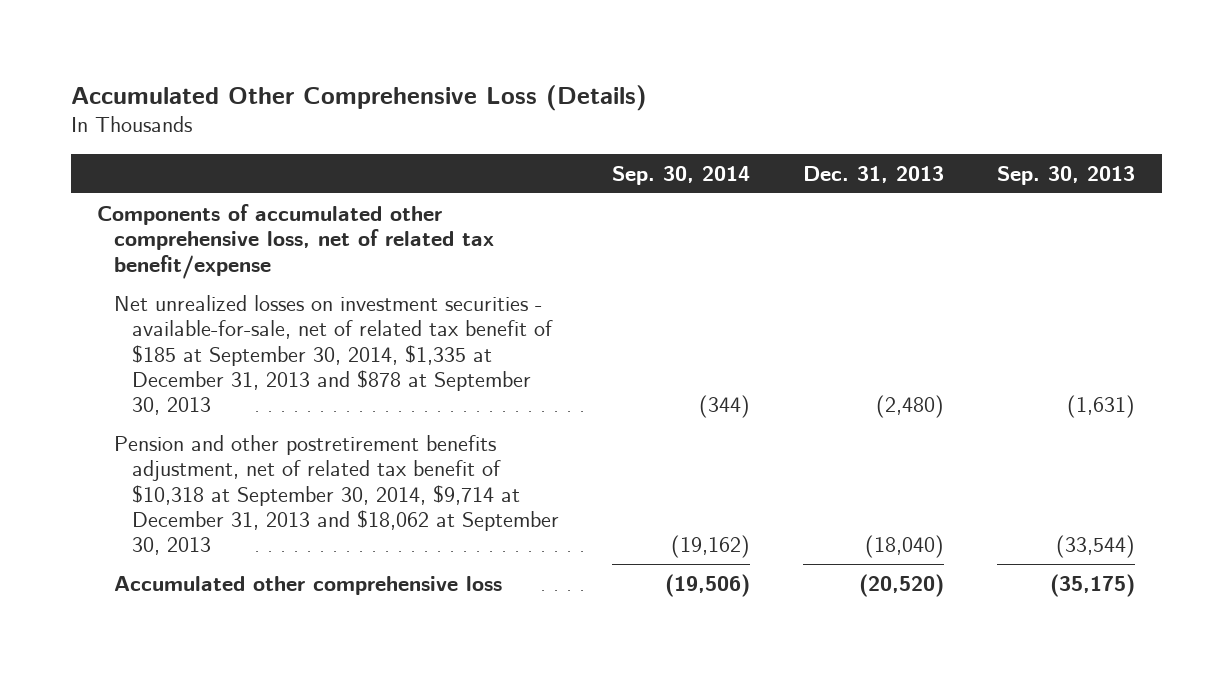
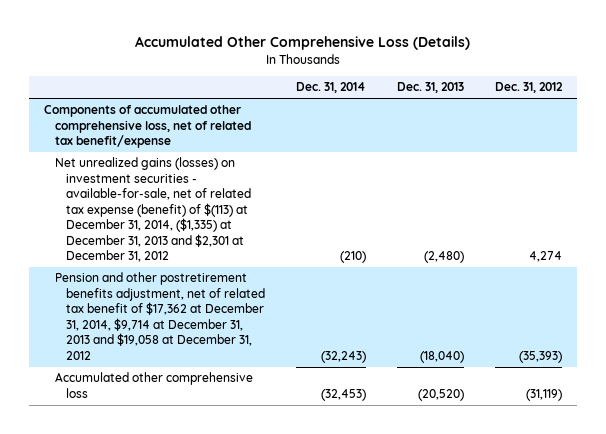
- | Sep. 30, 2014 | Dec. 31, 2013 | Sep. 30, 2013
+ | Dec. 31, 2014 | Dec. 31, 2013 | Dec. 31, 2012
- Net unrealized losses on investment securities - available-for-sale, net of related tax benefit of $185 at September 30, 2014, $1,335 at December 31, 2013 and $878 at September 30, 2013 | (344) | (2,480) | (1,631)
- Pension and other postretirement benefits adjustment, net of related tax benefit of $10,318 at September 30, 2014, $9,714 at December 31, 2013 and $18,062 at September 30, 2013 | (19,162) | (18,040) | (33,544)
+ Net unrealized gains (losses) on investment securities - available-for-sale, net of related tax expense (benefit) of $(113) at December 31, 2014, ($1,335) at December 31, 2013 and $2,301 at December 31, 2012 | (210) | (2,480) | 4,274
+ Pension and other postretirement benefits adjustment, net of related tax benefit of $17,362 at December 31, 2014, $9,714 at December 31, 2013 and $19,058 at December 31, 2012 | (32,243) | (18,040) | (35,393)

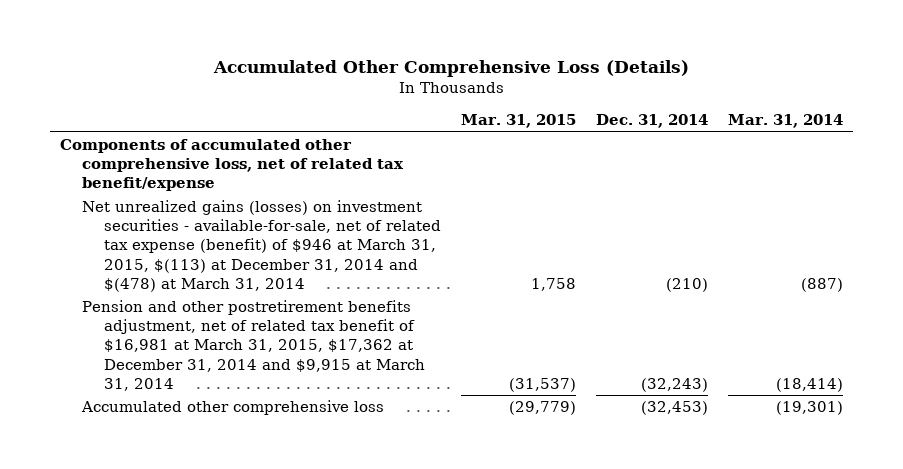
- | Dec. 31, 2014 | Dec. 31, 2013 | Dec. 31, 2012
+ | Mar. 31, 2015 | Dec. 31, 2014 | Mar. 31, 2014
- Net unrealized gains (losses) on investment securities - available-for-sale, net of related tax expense (benefit) of $(113) at December 31, 2014, ($1,335) at December 31, 2013 and $2,301 at December 31, 2012 | (210) | (2,480) | 4,274
- Pension and other postretirement benefits adjustment, net of related tax benefit of $17,362 at December 31, 2014, $9,714 at December 31, 2013 and $19,058 at December 31, 2012 | (32,243) | (18,040) | (35,393)
+ Net unrealized gains (losses) on investment securities - available-for-sale, net of related tax expense (benefit) of $946 at March 31, 2015, $(113) at December 31, 2014 and $(478) at March 31, 2014 | 1,758 | (210) | (887)
+ Pension and other postretirement benefits adjustment, net of related tax benefit of $16,981 at March 31, 2015, $17,362 at December 31, 2014 and $9,915 at March 31, 2014 | (31,537) | (32,243) | (18,414)

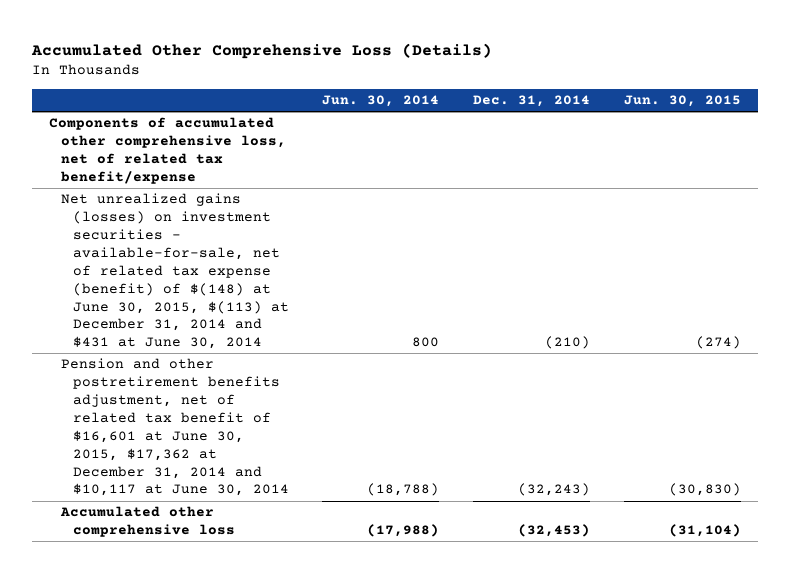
- | Mar. 31, 2015 | Dec. 31, 2014 | Mar. 31, 2014
+ | Jun. 30, 2014 | Dec. 31, 2014 | Jun. 30, 2015
- Net unrealized gains (losses) on investment securities - available-for-sale, net of related tax expense (benefit) of $946 at March 31, 2015, $(113) at December 31, 2014 and $(478) at March 31, 2014 | 1,758 | (210) | (887)
- Pension and other postretirement benefits adjustment, net of related tax benefit of $16,981 at March 31, 2015, $17,362 at December 31, 2014 and $9,915 at March 31, 2014 | (31,537) | (32,243) | (18,414)
+ Net unrealized gains (losses) on investment securities - available-for-sale, net of related tax expense (benefit) of $(148) at June 30, 2015, $(113) at December 31, 2014 and $431 at June 30, 2014 | 800 | (210) | (274)
+ Pension and other postretirement benefits adjustment, net of related tax benefit of $16,601 at June 30, 2015, $17,362 at December 31, 2014 and $10,117 at June 30, 2014 | (18,788) | (32,243) | (30,830)

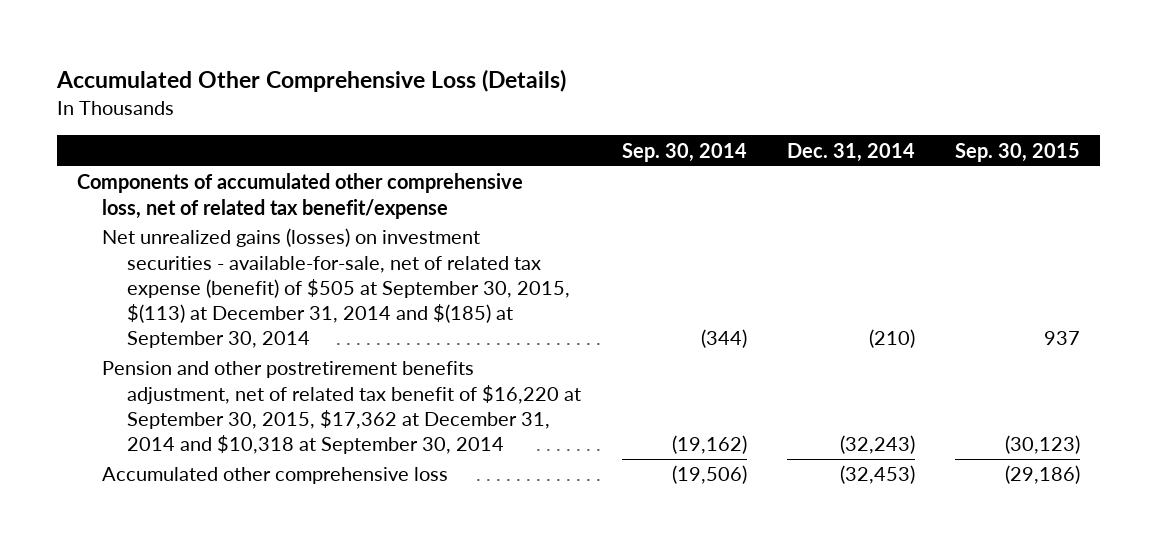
- | Jun. 30, 2014 | Dec. 31, 2014 | Jun. 30, 2015
+ | Sep. 30, 2014 | Dec. 31, 2014 | Sep. 30, 2015
- Net unrealized gains (losses) on investment securities - available-for-sale, net of related tax expense (benefit) of $(148) at June 30, 2015, $(113) at December 31, 2014 and $431 at June 30, 2014 | 800 | (210) | (274)
- Pension and other postretirement benefits adjustment, net of related tax benefit of $16,601 at June 30, 2015, $17,362 at December 31, 2014 and $10,117 at June 30, 2014 | (18,788) | (32,243) | (30,830)
+ Net unrealized gains (losses) on investment securities - available-for-sale, net of related tax expense (benefit) of $505 at September 30, 2015, $(113) at December 31, 2014 and $(185) at September 30, 2014 | (344) | (210) | 937
+ Pension and other postretirement benefits adjustment, net of related tax benefit of $16,220 at September 30, 2015, $17,362 at December 31, 2014 and $10,318 at September 30, 2014 | (19,162) | (32,243) | (30,123)

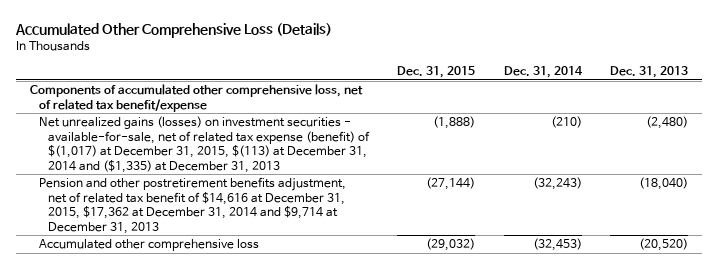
- | Sep. 30, 2014 | Dec. 31, 2014 | Sep. 30, 2015
+ | Dec. 31, 2015 | Dec. 31, 2014 | Dec. 31, 2013
- Net unrealized gains (losses) on investment securities - available-for-sale, net of related tax expense (benefit) of $505 at September 30, 2015, $(113) at December 31, 2014 and $(185) at September 30, 2014 | (344) | (210) | 937
- Pension and other postretirement benefits adjustment, net of related tax benefit of $16,220 at September 30, 2015, $17,362 at December 31, 2014 and $10,318 at September 30, 2014 | (19,162) | (32,243) | (30,123)
+ Net unrealized gains (losses) on investment securities - available-for-sale, net of related tax expense (benefit) of $(1,017) at December 31, 2015, $(113) at December 31, 2014 and ($1,335) at December 31, 2013 | (1,888) | (210) | (2,480)
+ Pension and other postretirement benefits adjustment, net of related tax benefit of $14,616 at December 31, 2015, $17,362 at December 31, 2014 and $9,714 at December 31, 2013 | (27,144) | (32,243) | (18,040)

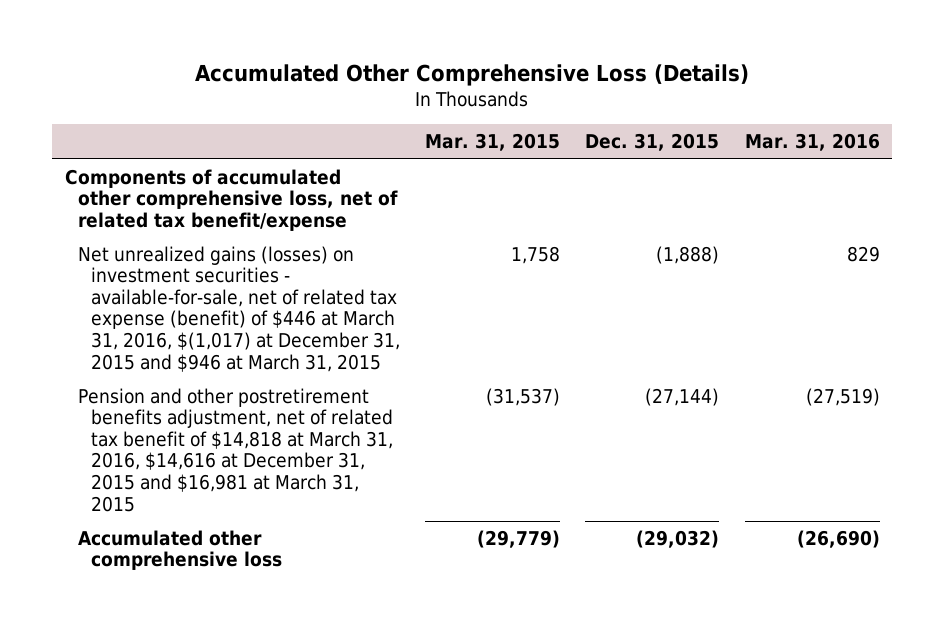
- | Dec. 31, 2015 | Dec. 31, 2014 | Dec. 31, 2013
+ | Mar. 31, 2015 | Dec. 31, 2015 | Mar. 31, 2016
- Net unrealized gains (losses) on investment securities - available-for-sale, net of related tax expense (benefit) of $(1,017) at December 31, 2015, $(113) at December 31, 2014 and ($1,335) at December 31, 2013 | (1,888) | (210) | (2,480)
- Pension and other postretirement benefits adjustment, net of related tax benefit of $14,616 at December 31, 2015, $17,362 at December 31, 2014 and $9,714 at December 31, 2013 | (27,144) | (32,243) | (18,040)
+ Net unrealized gains (losses) on investment securities - available-for-sale, net of related tax expense (benefit) of $446 at March 31, 2016, $(1,017) at December 31, 2015 and $946 at March 31, 2015 | 1,758 | (1,888) | 829
+ Pension and other postretirement benefits adjustment, net of related tax benefit of $14,818 at March 31, 2016, $14,616 at December 31, 2015 and $16,981 at March 31, 2015 | (31,537) | (27,144) | (27,519)

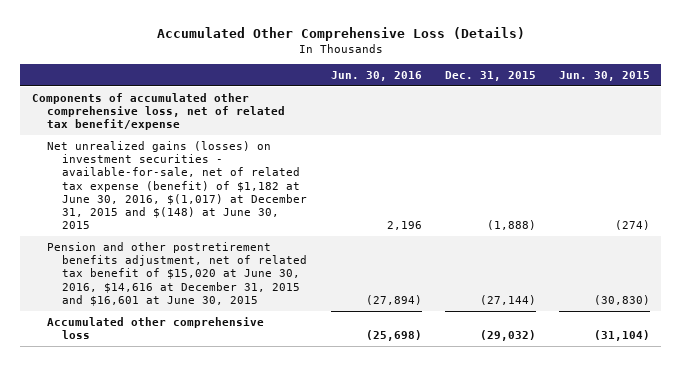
- | Mar. 31, 2015 | Dec. 31, 2015 | Mar. 31, 2016
+ | Jun. 30, 2016 | Dec. 31, 2015 | Jun. 30, 2015
- Net unrealized gains (losses) on investment securities - available-for-sale, net of related tax expense (benefit) of $446 at March 31, 2016, $(1,017) at December 31, 2015 and $946 at March 31, 2015 | 1,758 | (1,888) | 829
- Pension and other postretirement benefits adjustment, net of related tax benefit of $14,818 at March 31, 2016, $14,616 at December 31, 2015 and $16,981 at March 31, 2015 | (31,537) | (27,144) | (27,519)
+ Net unrealized gains (losses) on investment securities - available-for-sale, net of related tax expense (benefit) of $1,182 at June 30, 2016, $(1,017) at December 31, 2015 and $(148) at June 30, 2015 | 2,196 | (1,888) | (274)
+ Pension and other postretirement benefits adjustment, net of related tax benefit of $15,020 at June 30, 2016, $14,616 at December 31, 2015 and $16,601 at June 30, 2015 | (27,894) | (27,144) | (30,830)

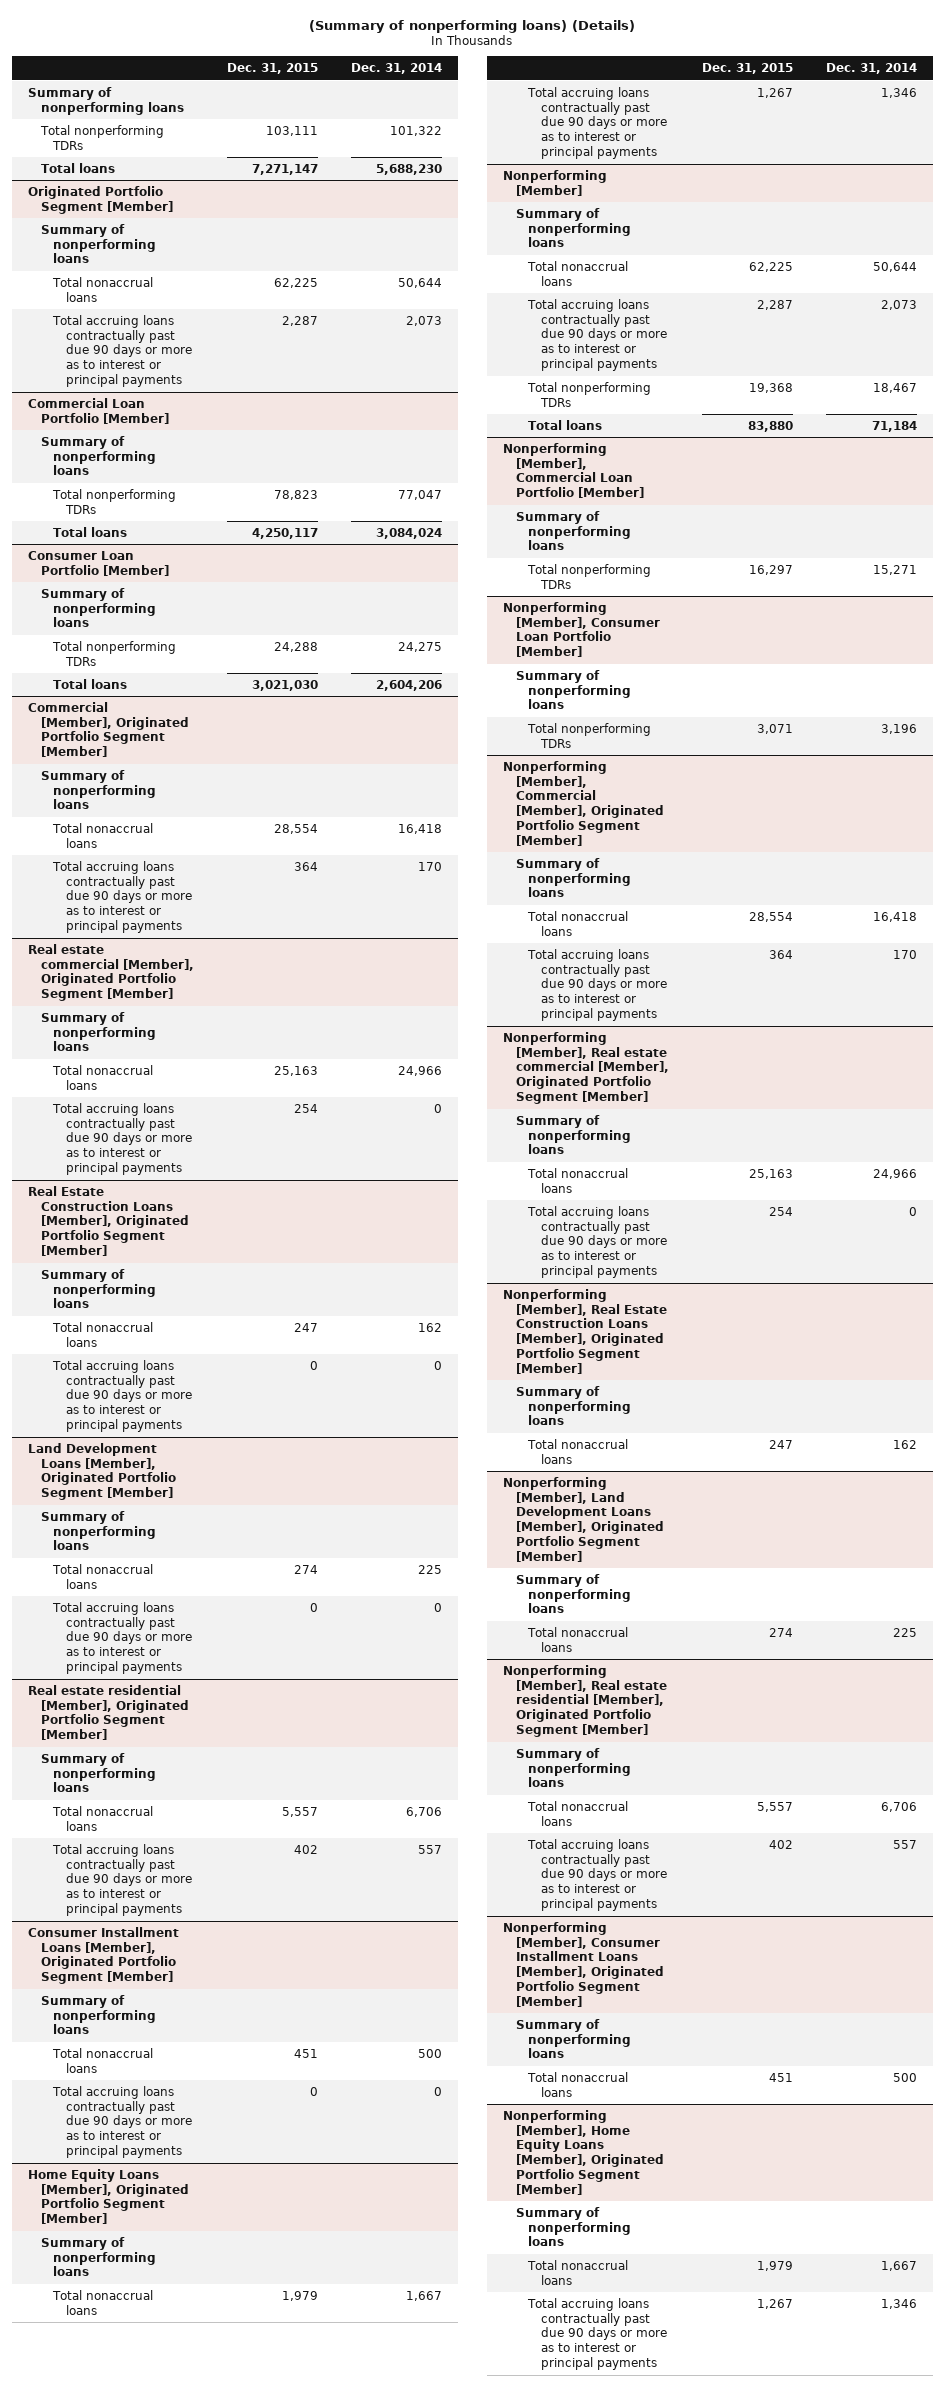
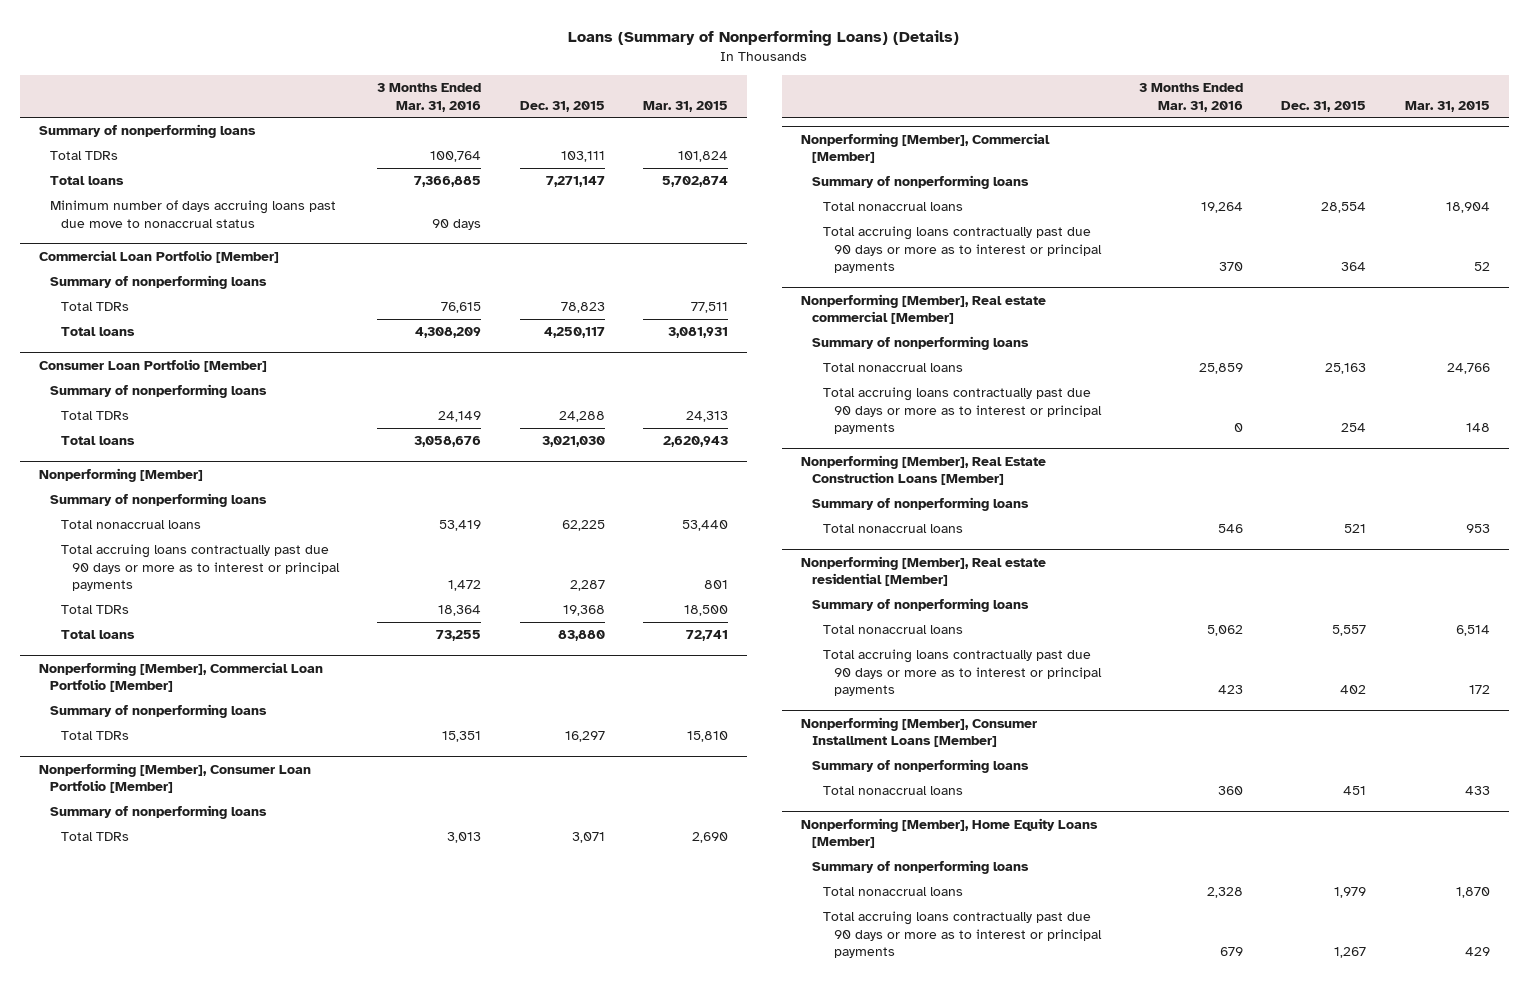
- (Summary of nonperforming loans) (Details)
+ Loans (Summary of Nonperforming Loans) (Details)
- | Dec. 31, 2015 | Dec. 31, 2014
+ | 3 Months Ended Mar. 31, 2016 | Dec. 31, 2015 | Mar. 31, 2015
- Total nonperforming TDRs | 103,111 | 101,322
+ Total TDRs | 100,764 | 103,111 | 101,824
- Originated Portfolio Segment [Member]
- Summary of nonperforming loans
- Total nonaccrual loans | 62,225 | 50,644
- Total accruing loans contractually past due 90 days or more as to interest or principal payments | 2,287 | 2,073
+ Minimum number of days accruing loans past due move to nonaccrual status | 90 days | |
@ Commercial Loan Portfolio [Member]
- Total nonperforming TDRs | 78,823 | 77,047
+ Total TDRs | 76,615 | 78,823 | 77,511
@ Consumer Loan Portfolio [Member]
- Total nonperforming TDRs | 24,288 | 24,275
+ Total TDRs | 24,149 | 24,288 | 24,313
- Commercial [Member], Originated Portfolio Segment [Member]
- Summary of nonperforming loans
- Total nonaccrual loans | 28,554 | 16,418
- Total accruing loans contractually past due 90 days or more as to interest or principal payments | 364 | 170
- Real estate commercial [Member], Originated Portfolio Segment [Member]
- Summary of nonperforming loans
- Total nonaccrual loans | 25,163 | 24,966
- Total accruing loans contractually past due 90 days or more as to interest or principal payments | 254 | 0
- Real Estate Construction Loans [Member], Originated Portfolio Segment [Member]
- Summary of nonperforming loans
- Total nonaccrual loans | 247 | 162
- Total accruing loans contractually past due 90 days or more as to interest or principal payments | 0 | 0
- Land Development Loans [Member], Originated Portfolio Segment [Member]
- Summary of nonperforming loans
- Total nonaccrual loans | 274 | 225
- Total accruing loans contractually past due 90 days or more as to interest or principal payments | 0 | 0
- Real estate residential [Member], Originated Portfolio Segment [Member]
- Summary of nonperforming loans
- Total nonaccrual loans | 5,557 | 6,706
- Total accruing loans contractually past due 90 days or more as to interest or principal payments | 402 | 557
- Consumer Installment Loans [Member], Originated Portfolio Segment [Member]
- Summary of nonperforming loans
- Total nonaccrual loans | 451 | 500
- Total accruing loans contractually past due 90 days or more as to interest or principal payments | 0 | 0
- Home Equity Loans [Member], Originated Portfolio Segment [Member]
- Summary of nonperforming loans
- Total nonaccrual loans | 1,979 | 1,667
- Total accruing loans contractually past due 90 days or more as to interest or principal payments | 1,267 | 1,346
@ Nonperforming [Member]
- Total nonperforming TDRs | 19,368 | 18,467
+ Total TDRs | 18,364 | 19,368 | 18,500
@ Nonperforming [Member], Commercial Loan Portfolio [Member]
- Total nonperforming TDRs | 16,297 | 15,271
+ Total TDRs | 15,351 | 16,297 | 15,810
@ Nonperforming [Member], Consumer Loan Portfolio [Member]
- Total nonperforming TDRs | 3,071 | 3,196
- Nonperforming [Member], Commercial [Member], Originated Portfolio Segment [Member]
@ Nonperforming [Member], Consumer Loan Portfolio [Member]
+ Total TDRs | 3,013 | 3,071 | 2,690
+ Nonperforming [Member], Commercial [Member]
- Nonperforming [Member], Real estate commercial [Member], Originated Portfolio Segment [Member]
+ Nonperforming [Member], Real estate commercial [Member]
- Nonperforming [Member], Real Estate Construction Loans [Member], Originated Portfolio Segment [Member]
- Summary of nonperforming loans
- Total nonaccrual loans | 247 | 162
- Nonperforming [Member], Land Development Loans [Member], Originated Portfolio Segment [Member]
+ Nonperforming [Member], Real Estate Construction Loans [Member]
- Total nonaccrual loans | 274 | 225
- Nonperforming [Member], Real estate residential [Member], Originated Portfolio Segment [Member]
+ Total nonaccrual loans | 546 | 521 | 953
+ Nonperforming [Member], Real estate residential [Member]
- Nonperforming [Member], Consumer Installment Loans [Member], Originated Portfolio Segment [Member]
+ Nonperforming [Member], Consumer Installment Loans [Member]
- Nonperforming [Member], Home Equity Loans [Member], Originated Portfolio Segment [Member]
+ Nonperforming [Member], Home Equity Loans [Member]

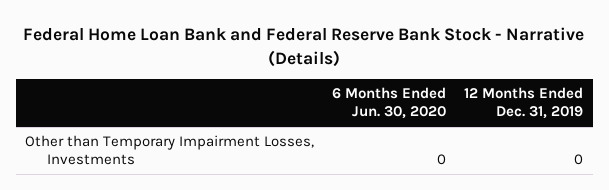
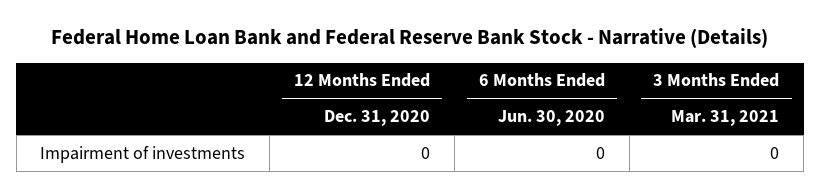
- | 6 Months Ended Jun. 30, 2020 | 12 Months Ended Dec. 31, 2019
+ | 12 Months Ended Dec. 31, 2020 | 6 Months Ended Jun. 30, 2020 | 3 Months Ended Mar. 31, 2021
- Other than Temporary Impairment Losses, Investments | 0 | 0
+ Impairment of investments | 0 | 0 | 0

